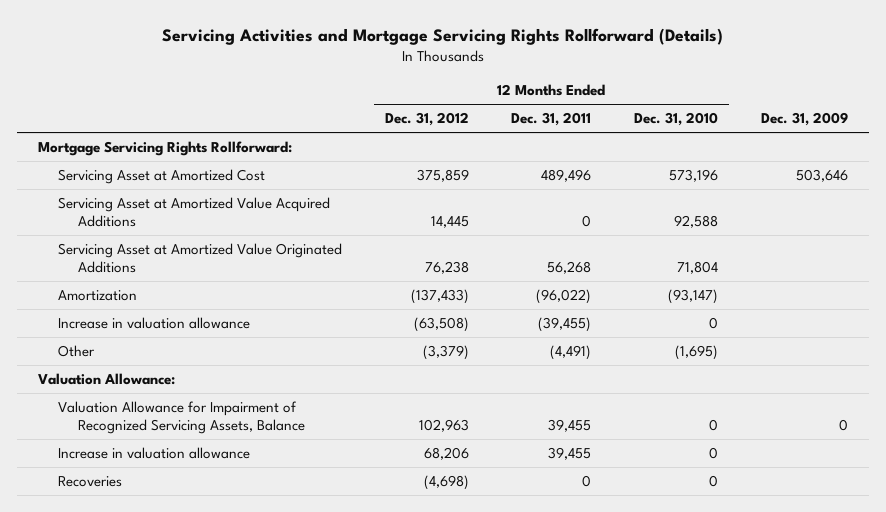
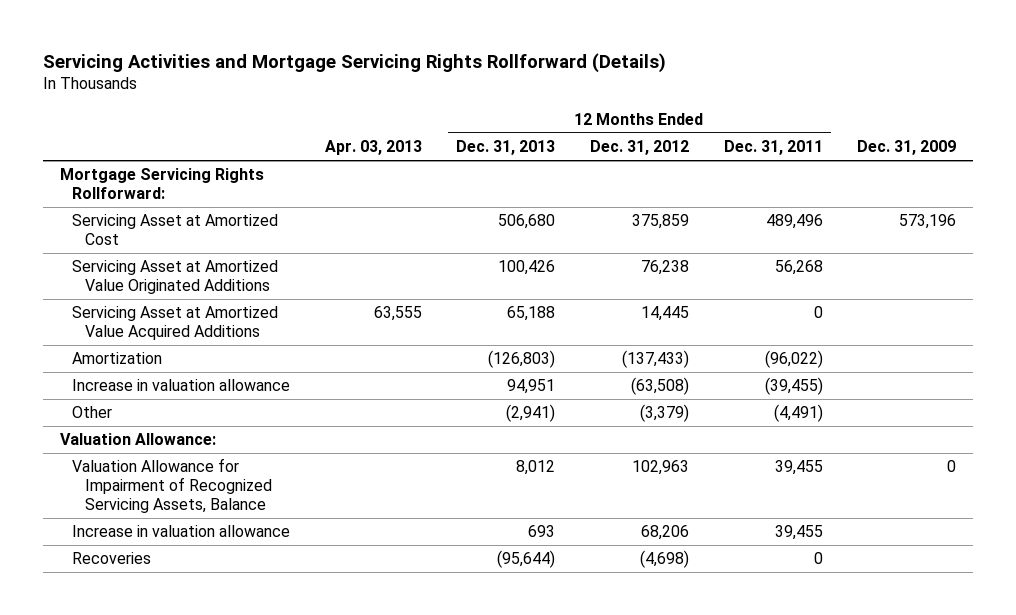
- | 12 Months Ended Dec. 31, 2012 | 12 Months Ended Dec. 31, 2011 | 12 Months Ended Dec. 31, 2010 | Dec. 31, 2009
+ | Apr. 03, 2013 | 12 Months Ended Dec. 31, 2013 | 12 Months Ended Dec. 31, 2012 | 12 Months Ended Dec. 31, 2011 | Dec. 31, 2009
- Servicing Asset at Amortized Cost | 375,859 | 489,496 | 573,196 | 503,646
+ Servicing Asset at Amortized Cost | | 506,680 | 375,859 | 489,496 | 573,196
moved down: Servicing Asset at Amortized Value Acquired Additions | 63,555 | 65,188 | 14,445 | 0 |

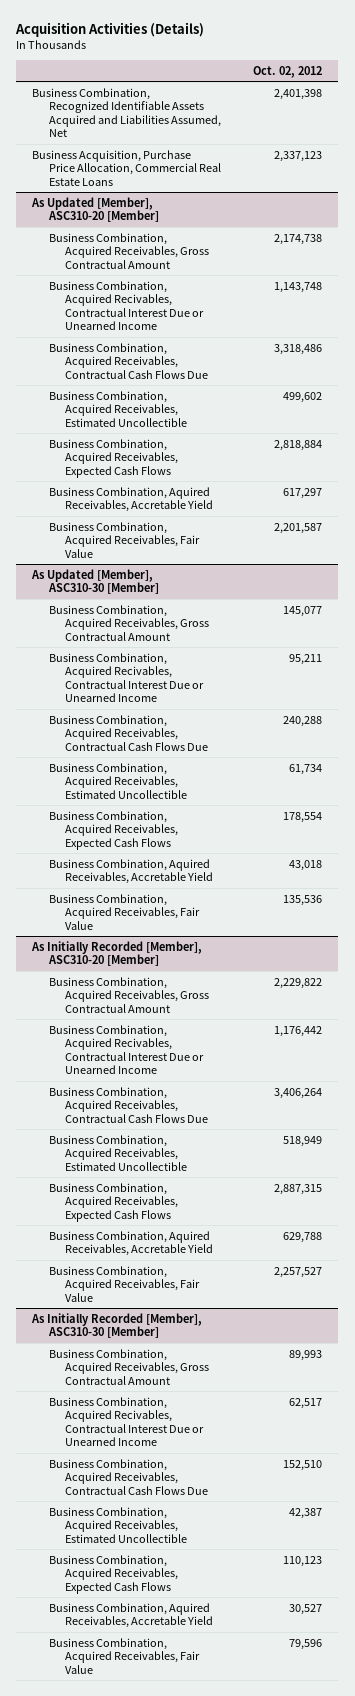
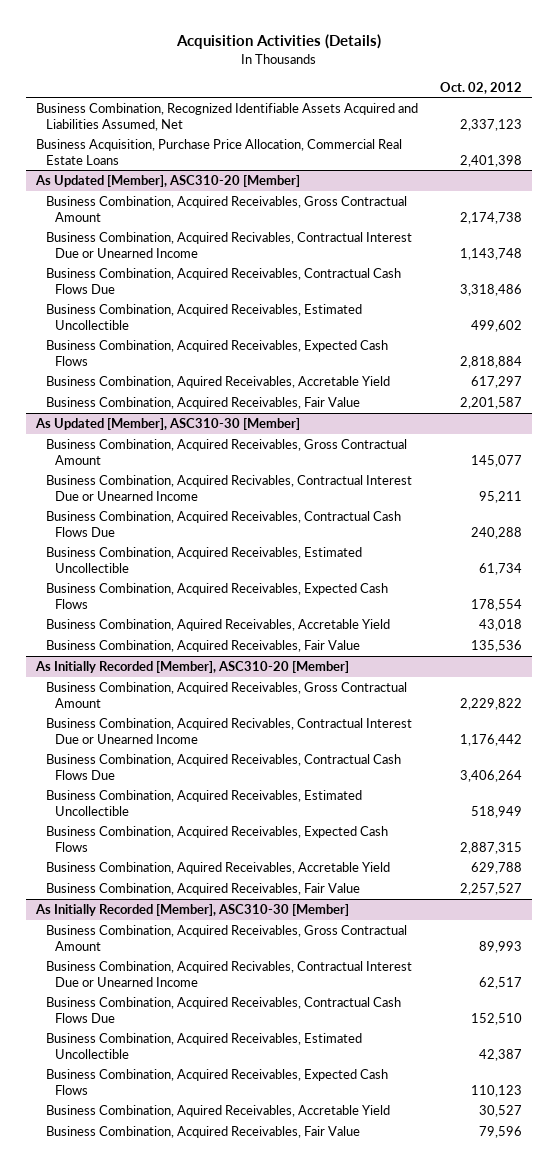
- Business Combination, Recognized Identifiable Assets Acquired and Liabilities Assumed, Net | 2,401,398
- Business Acquisition, Purchase Price Allocation, Commercial Real Estate Loans | 2,337,123
+ Business Combination, Recognized Identifiable Assets Acquired and Liabilities Assumed, Net | 2,337,123
+ Business Acquisition, Purchase Price Allocation, Commercial Real Estate Loans | 2,401,398

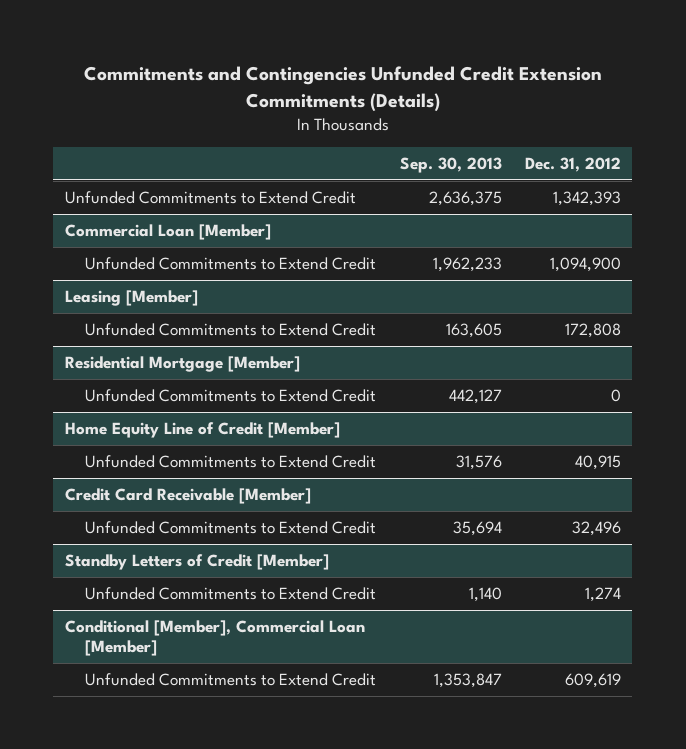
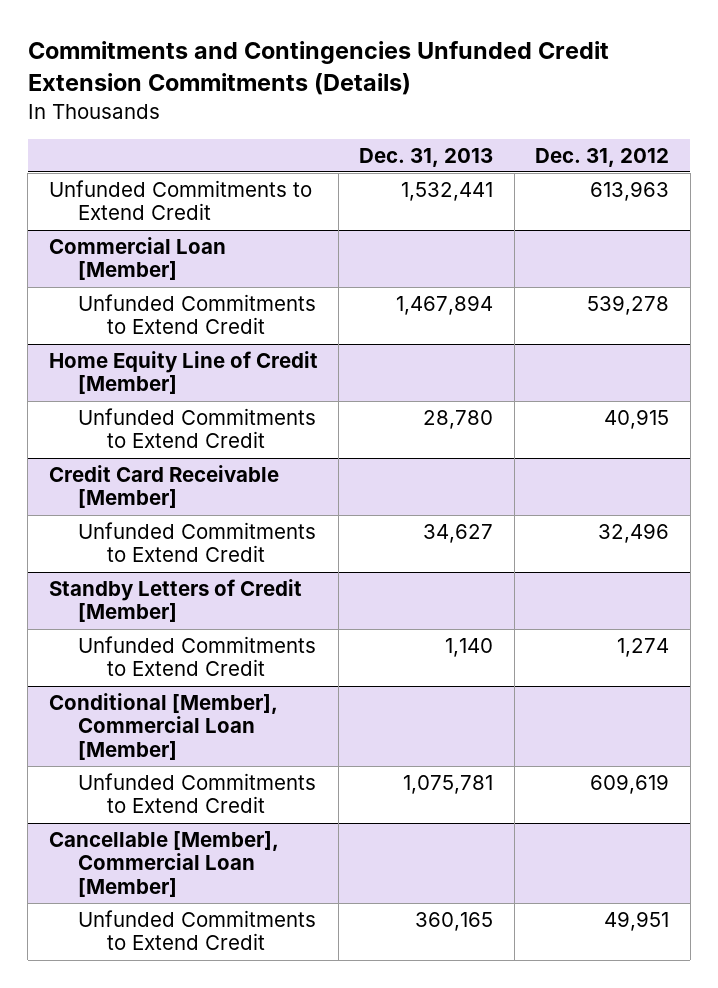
- | Sep. 30, 2013 | Dec. 31, 2012
+ | Dec. 31, 2013 | Dec. 31, 2012
- Unfunded Commitments to Extend Credit | 2,636,375 | 1,342,393
+ Unfunded Commitments to Extend Credit | 1,532,441 | 613,963
@ Commercial Loan [Member]
- Unfunded Commitments to Extend Credit | 1,962,233 | 1,094,900
- Leasing [Member]
- Unfunded Commitments to Extend Credit | 163,605 | 172,808
- Residential Mortgage [Member]
- Unfunded Commitments to Extend Credit | 442,127 | 0
@ Commercial Loan [Member]
+ Unfunded Commitments to Extend Credit | 1,467,894 | 539,278
+ Cancellable [Member], Commercial Loan [Member]
+ Unfunded Commitments to Extend Credit | 360,165 | 49,951

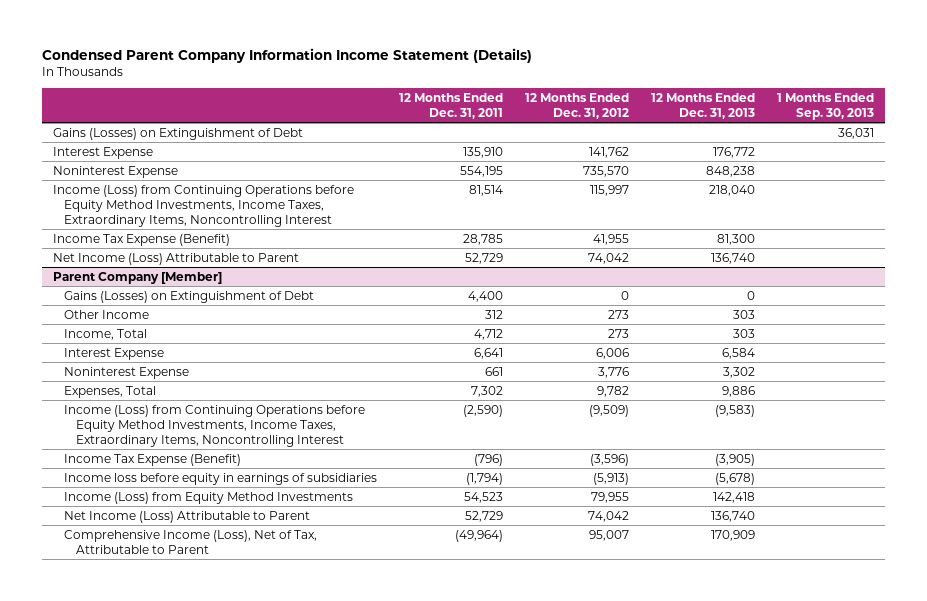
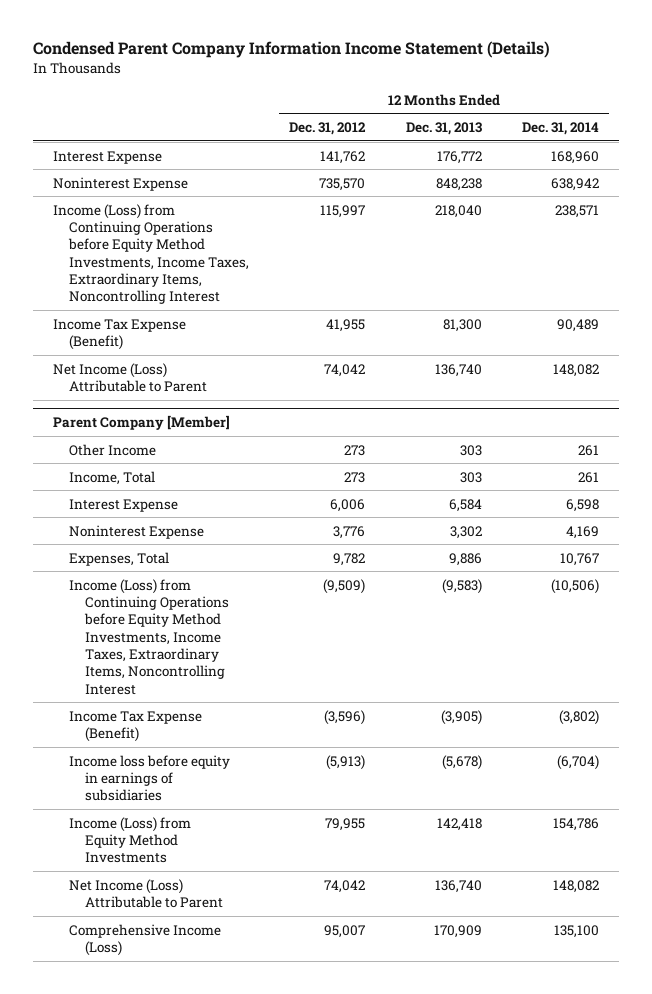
- | 12 Months Ended Dec. 31, 2011 | 12 Months Ended Dec. 31, 2012 | 12 Months Ended Dec. 31, 2013 | 1 Months Ended Sep. 30, 2013
+ | 12 Months Ended Dec. 31, 2012 | 12 Months Ended Dec. 31, 2013 | 12 Months Ended Dec. 31, 2014
- Gains (Losses) on Extinguishment of Debt | | | | 36,031
@ Parent Company [Member]
- Gains (Losses) on Extinguishment of Debt | 4,400 | 0 | 0 |
- Comprehensive Income (Loss), Net of Tax, Attributable to Parent | (49,964) | 95,007 | 170,909 |
+ Comprehensive Income (Loss) | 95,007 | 170,909 | 135,100

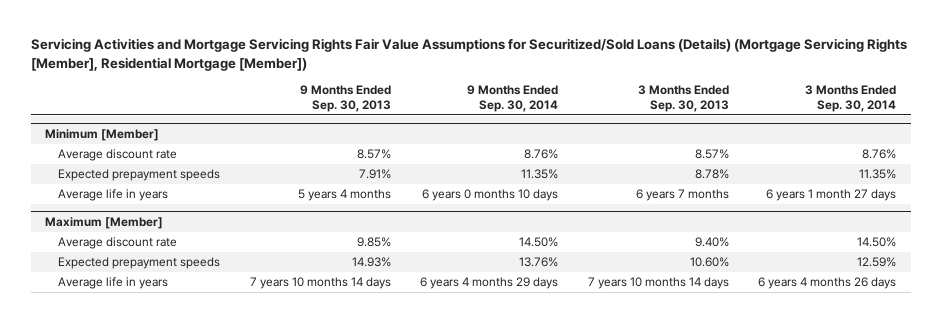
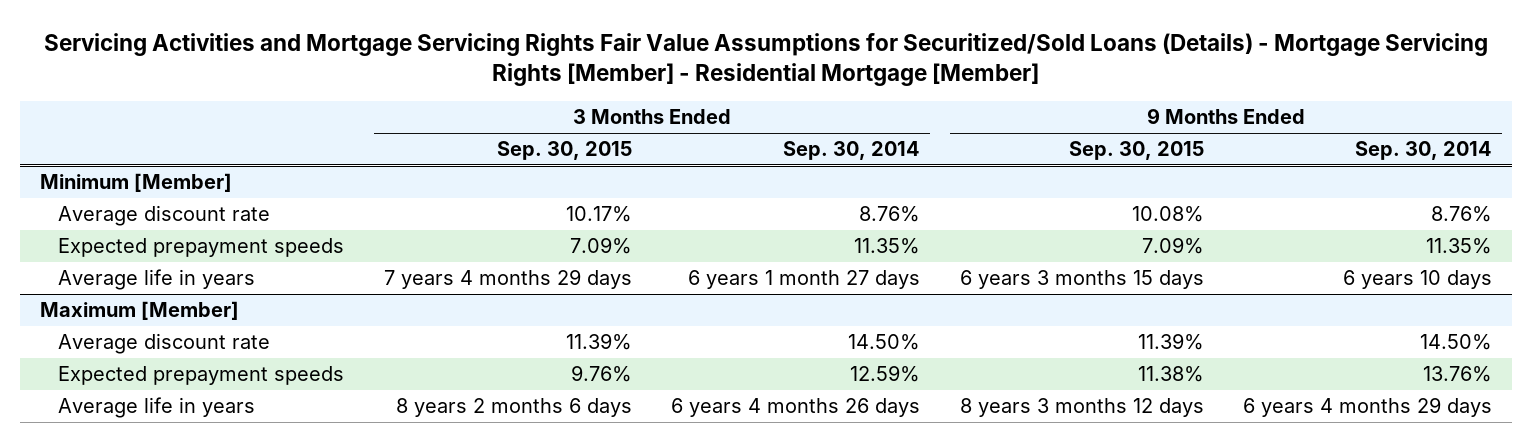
- Servicing Activities and Mortgage Servicing Rights Fair Value Assumptions for Securitized/Sold Loans (Details) (Mortgage Servicing Rights [Member], Residential Mortgage [Member])
+ Servicing Activities and Mortgage Servicing Rights Fair Value Assumptions for Securitized/Sold Loans (Details) - Mortgage Servicing Rights [Member] - Residential Mortgage [Member]
- | 9 Months Ended Sep. 30, 2013 | 9 Months Ended Sep. 30, 2014 | 3 Months Ended Sep. 30, 2013 | 3 Months Ended Sep. 30, 2014
+ | 3 Months Ended Sep. 30, 2015 | 3 Months Ended Sep. 30, 2014 | 9 Months Ended Sep. 30, 2015 | 9 Months Ended Sep. 30, 2014
@ Minimum [Member]
- Average life in years | 5 years 4 months | 6 years 0 months 10 days | 6 years 7 months | 6 years 1 month 27 days
+ Average life in years | 7 years 4 months 29 days | 6 years 1 month 27 days | 6 years 3 months 15 days | 6 years 10 days

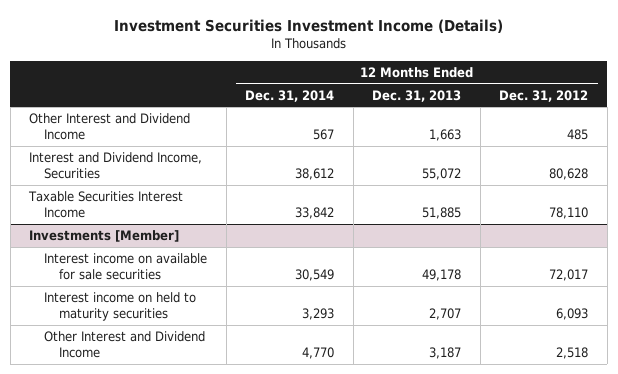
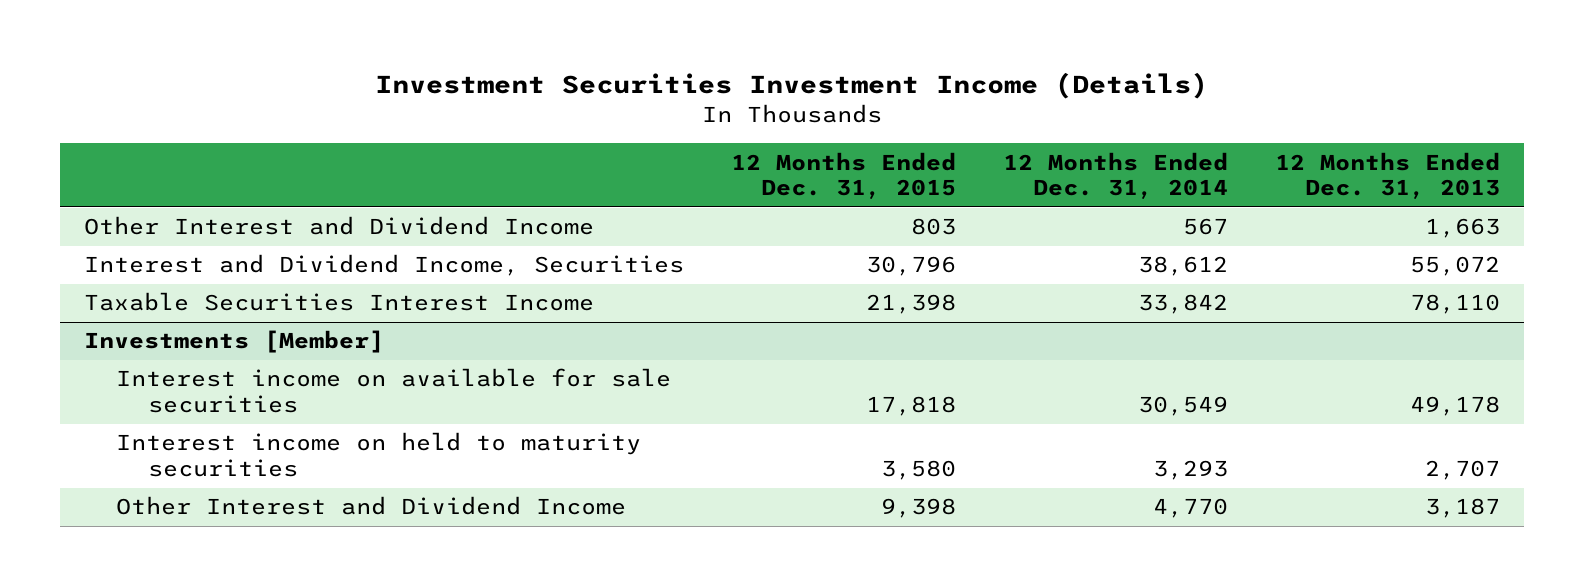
- | 12 Months Ended Dec. 31, 2014 | 12 Months Ended Dec. 31, 2013 | 12 Months Ended Dec. 31, 2012
+ | 12 Months Ended Dec. 31, 2015 | 12 Months Ended Dec. 31, 2014 | 12 Months Ended Dec. 31, 2013
- Taxable Securities Interest Income | 33,842 | 51,885 | 78,110
+ Taxable Securities Interest Income | 21,398 | 33,842 | 78,110

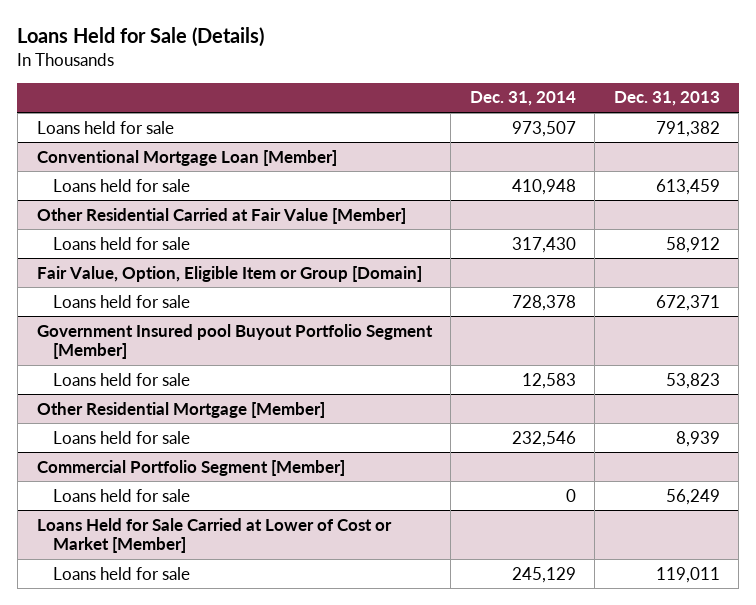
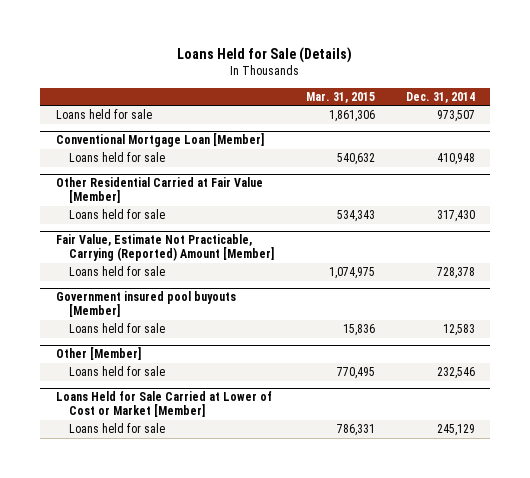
- | Dec. 31, 2014 | Dec. 31, 2013
+ | Mar. 31, 2015 | Dec. 31, 2014
- Fair Value, Option, Eligible Item or Group [Domain]
+ Fair Value, Estimate Not Practicable, Carrying (Reported) Amount [Member]
- Government Insured pool Buyout Portfolio Segment [Member]
+ Government insured pool buyouts [Member]
- Other Residential Mortgage [Member]
+ Other [Member]
- Commercial Portfolio Segment [Member]
- Loans held for sale | 0 | 56,249

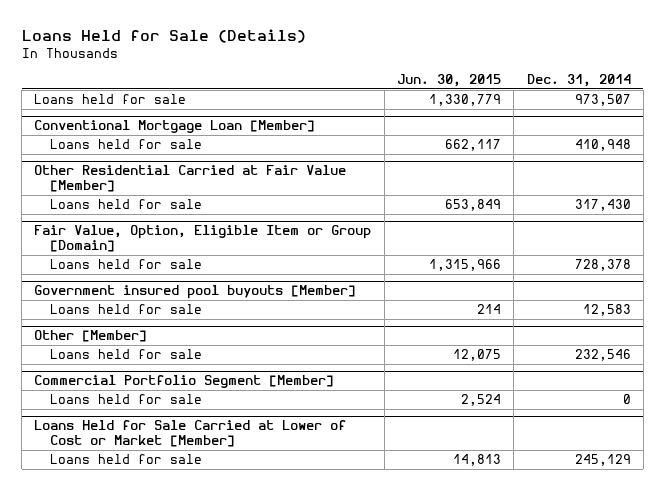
- | Mar. 31, 2015 | Dec. 31, 2014
+ | Jun. 30, 2015 | Dec. 31, 2014
- Fair Value, Estimate Not Practicable, Carrying (Reported) Amount [Member]
+ Fair Value, Option, Eligible Item or Group [Domain]
+ Commercial Portfolio Segment [Member]
+ Loans held for sale | 2,524 | 0

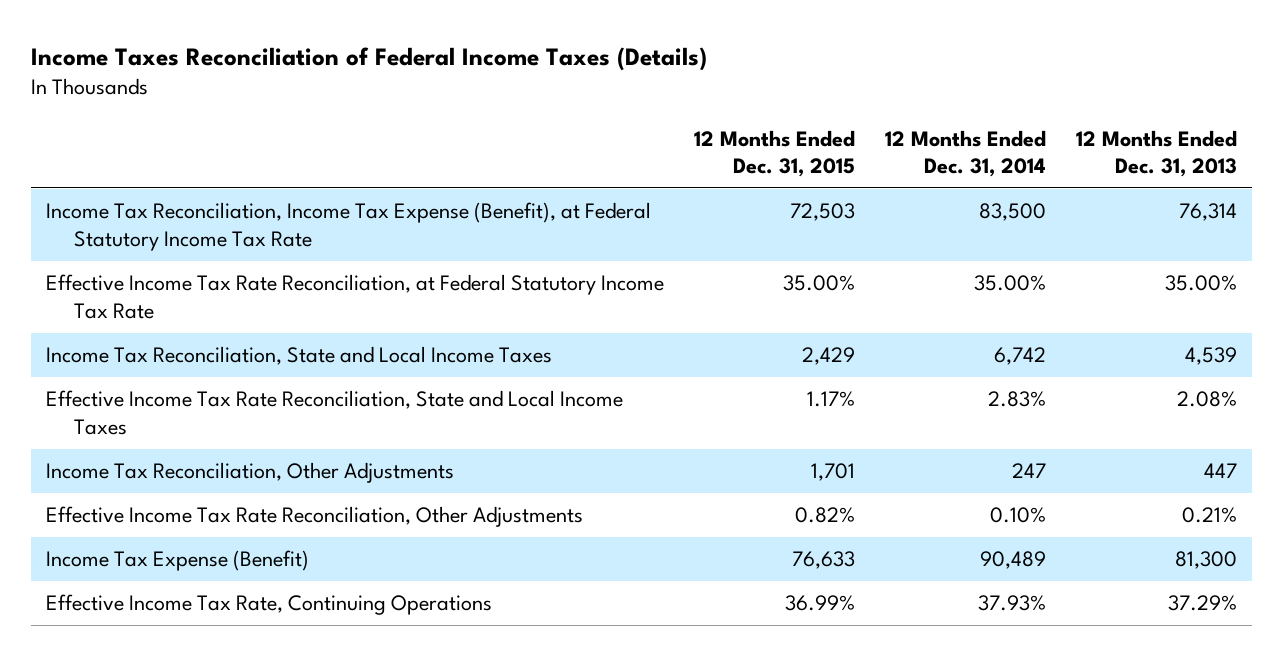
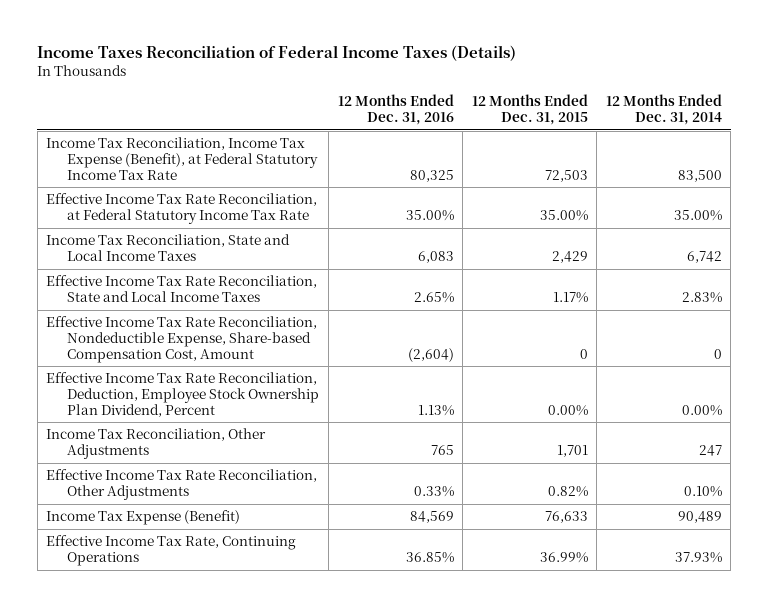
- | 12 Months Ended Dec. 31, 2015 | 12 Months Ended Dec. 31, 2014 | 12 Months Ended Dec. 31, 2013
+ | 12 Months Ended Dec. 31, 2016 | 12 Months Ended Dec. 31, 2015 | 12 Months Ended Dec. 31, 2014
+ Effective Income Tax Rate Reconciliation, Nondeductible Expense, Share-based Compensation Cost, Amount | (2,604) | 0 | 0
+ Effective Income Tax Rate Reconciliation, Deduction, Employee Stock Ownership Plan Dividend, Percent | 1.13% | 0.00% | 0.00%

